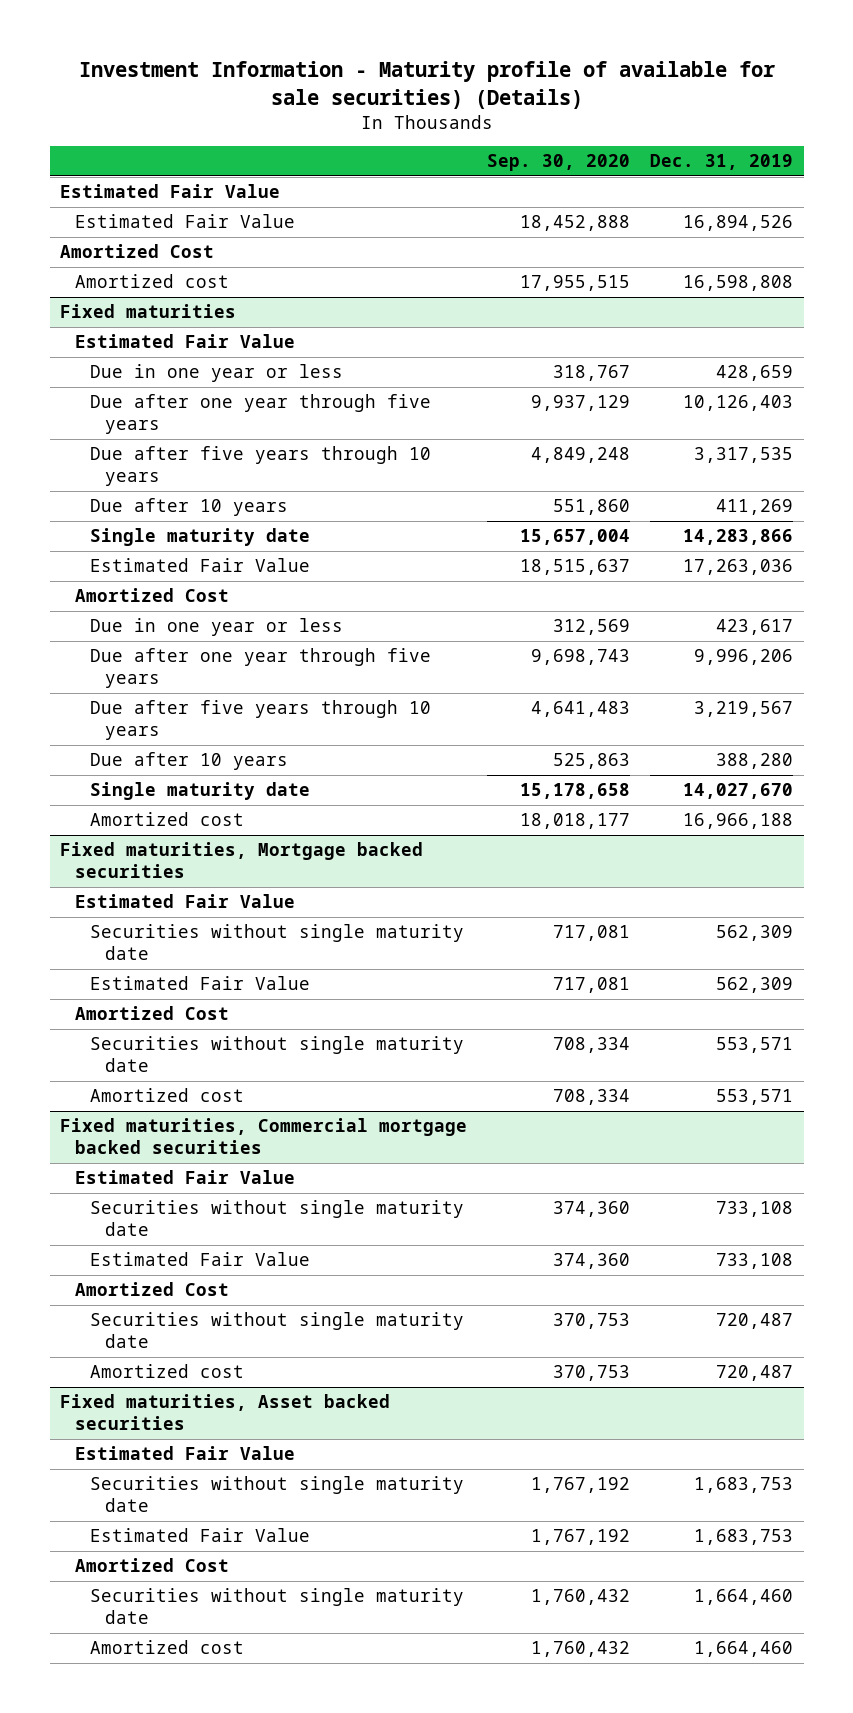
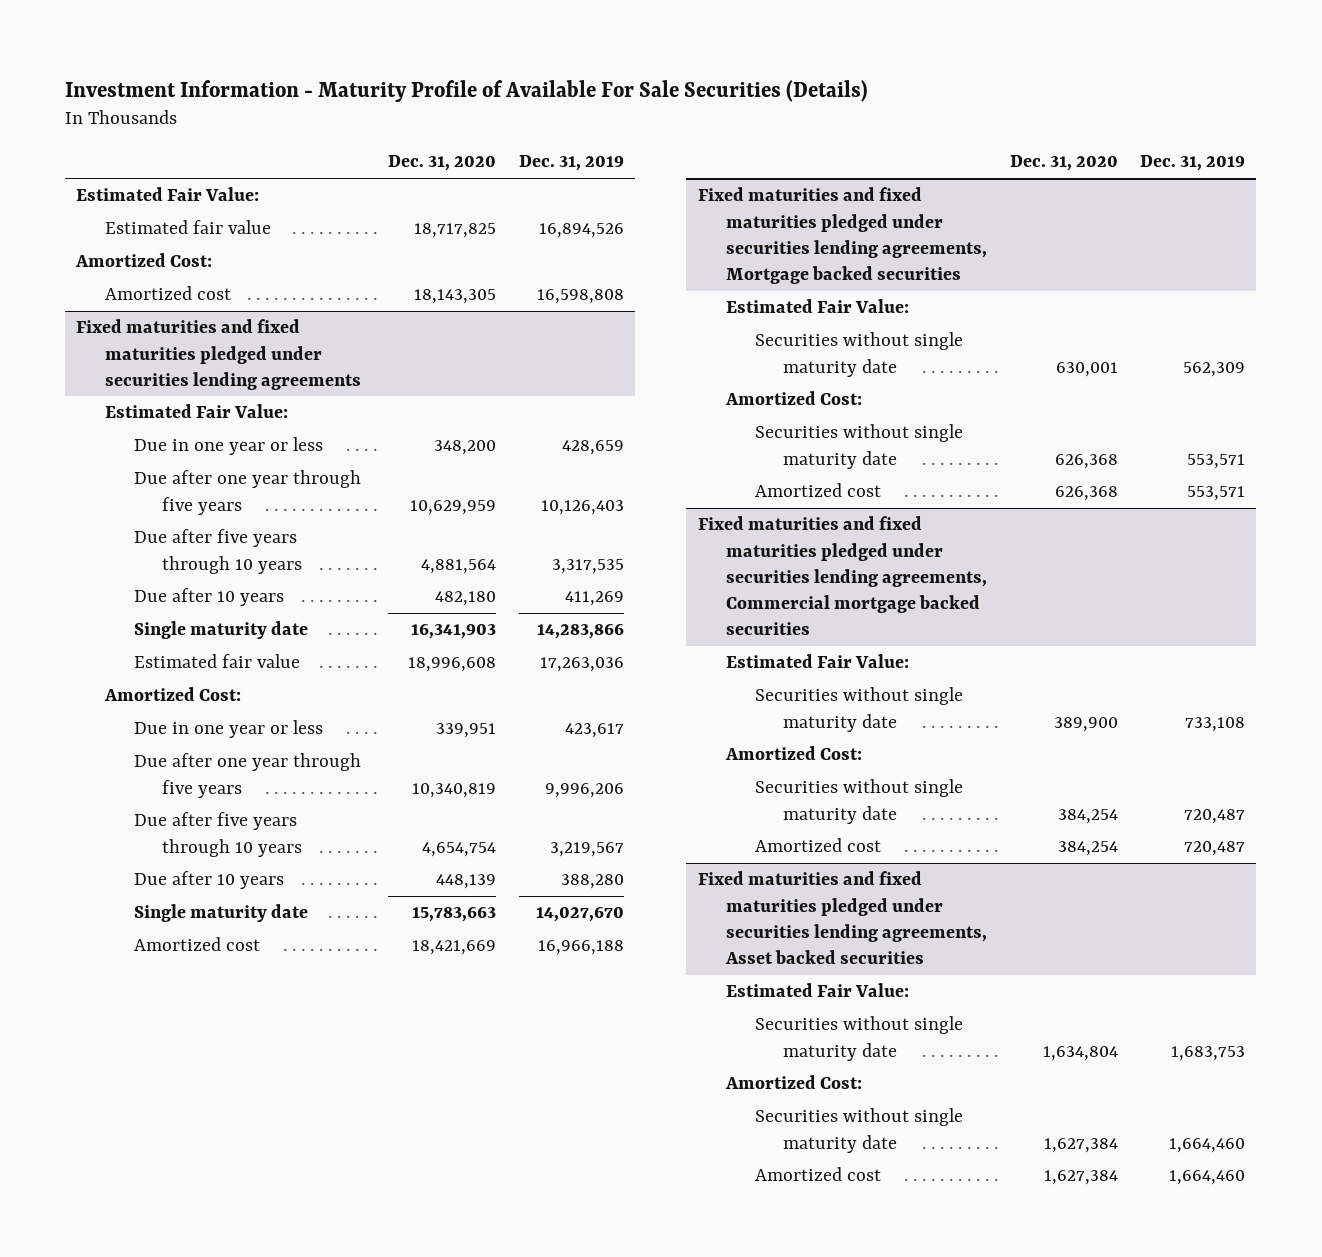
- Investment Information - Maturity profile of available for sale securities) (Details)
+ Investment Information - Maturity Profile of Available For Sale Securities (Details)
- | Sep. 30, 2020 | Dec. 31, 2019
+ | Dec. 31, 2020 | Dec. 31, 2019
- Estimated Fair Value
- Estimated Fair Value | 18,452,888 | 16,894,526
- Amortized Cost
+ Estimated Fair Value:
+ Estimated fair value | 18,717,825 | 16,894,526
+ Amortized Cost:
- Fixed maturities
- Estimated Fair Value
+ Fixed maturities and fixed maturities pledged under securities lending agreements
+ Estimated Fair Value:
- Estimated Fair Value | 18,515,637 | 17,263,036
- Amortized Cost
+ Estimated fair value | 18,996,608 | 17,263,036
+ Amortized Cost:
- Fixed maturities, Mortgage backed securities
- Estimated Fair Value
+ Fixed maturities and fixed maturities pledged under securities lending agreements, Mortgage backed securities
+ Estimated Fair Value:
- Estimated Fair Value | 717,081 | 562,309
- Amortized Cost
+ Amortized Cost:
- Fixed maturities, Commercial mortgage backed securities
- Estimated Fair Value
+ Fixed maturities and fixed maturities pledged under securities lending agreements, Commercial mortgage backed securities
+ Estimated Fair Value:
- Estimated Fair Value | 374,360 | 733,108
- Amortized Cost
+ Amortized Cost:
- Fixed maturities, Asset backed securities
- Estimated Fair Value
+ Fixed maturities and fixed maturities pledged under securities lending agreements, Asset backed securities
+ Estimated Fair Value:
- Estimated Fair Value | 1,767,192 | 1,683,753
- Amortized Cost
+ Amortized Cost:

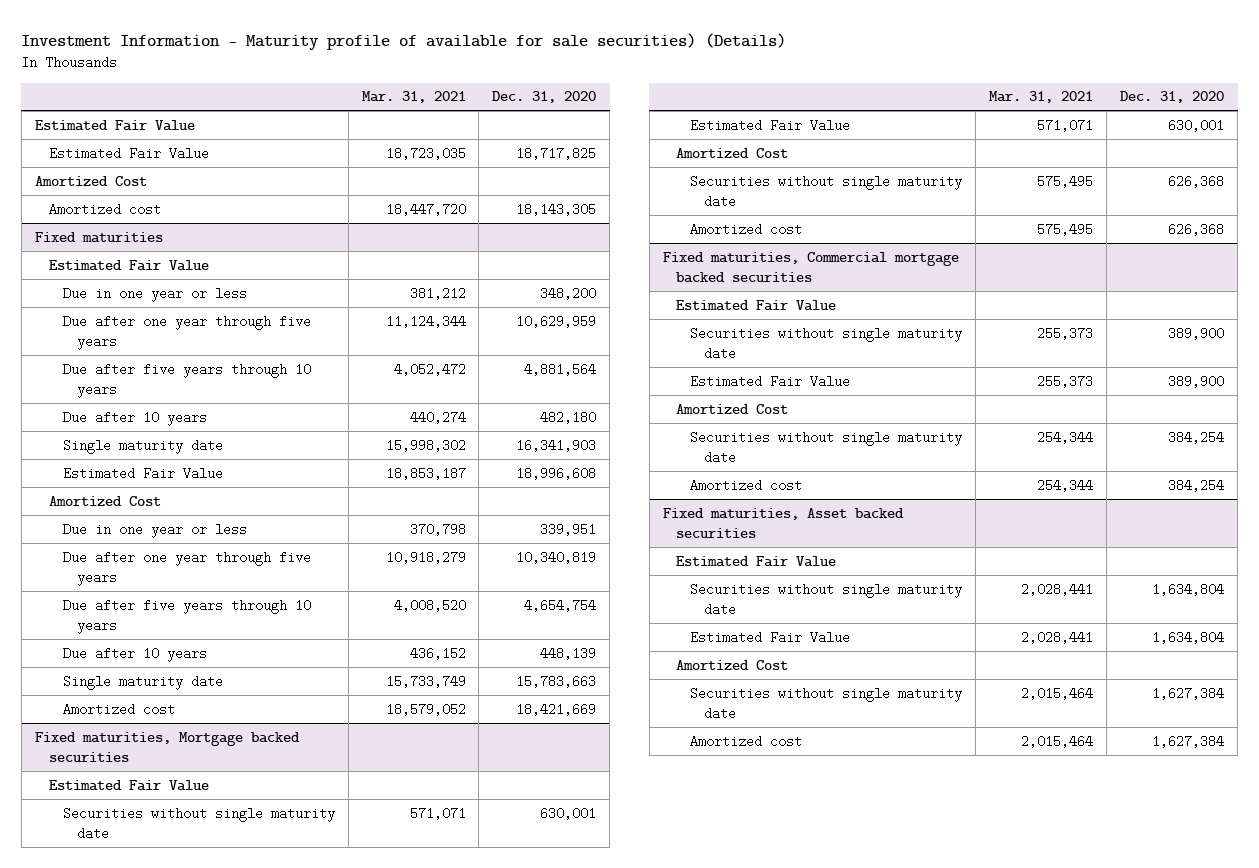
- Investment Information - Maturity Profile of Available For Sale Securities (Details)
+ Investment Information - Maturity profile of available for sale securities) (Details)
- | Dec. 31, 2020 | Dec. 31, 2019
+ | Mar. 31, 2021 | Dec. 31, 2020
- Estimated Fair Value:
- Estimated fair value | 18,717,825 | 16,894,526
- Amortized Cost:
+ Estimated Fair Value
+ Estimated Fair Value | 18,723,035 | 18,717,825
+ Amortized Cost
- Fixed maturities and fixed maturities pledged under securities lending agreements
- Estimated Fair Value:
+ Fixed maturities
+ Estimated Fair Value
- Estimated fair value | 18,996,608 | 17,263,036
- Amortized Cost:
+ Estimated Fair Value | 18,853,187 | 18,996,608
+ Amortized Cost
- Fixed maturities and fixed maturities pledged under securities lending agreements, Mortgage backed securities
- Estimated Fair Value:
+ Fixed maturities, Mortgage backed securities
+ Estimated Fair Value
- Amortized Cost:
+ Estimated Fair Value | 571,071 | 630,001
+ Amortized Cost
- Fixed maturities and fixed maturities pledged under securities lending agreements, Commercial mortgage backed securities
- Estimated Fair Value:
+ Fixed maturities, Commercial mortgage backed securities
+ Estimated Fair Value
- Amortized Cost:
+ Estimated Fair Value | 255,373 | 389,900
+ Amortized Cost
- Fixed maturities and fixed maturities pledged under securities lending agreements, Asset backed securities
- Estimated Fair Value:
+ Fixed maturities, Asset backed securities
+ Estimated Fair Value
- Amortized Cost:
+ Estimated Fair Value | 2,028,441 | 1,634,804
+ Amortized Cost

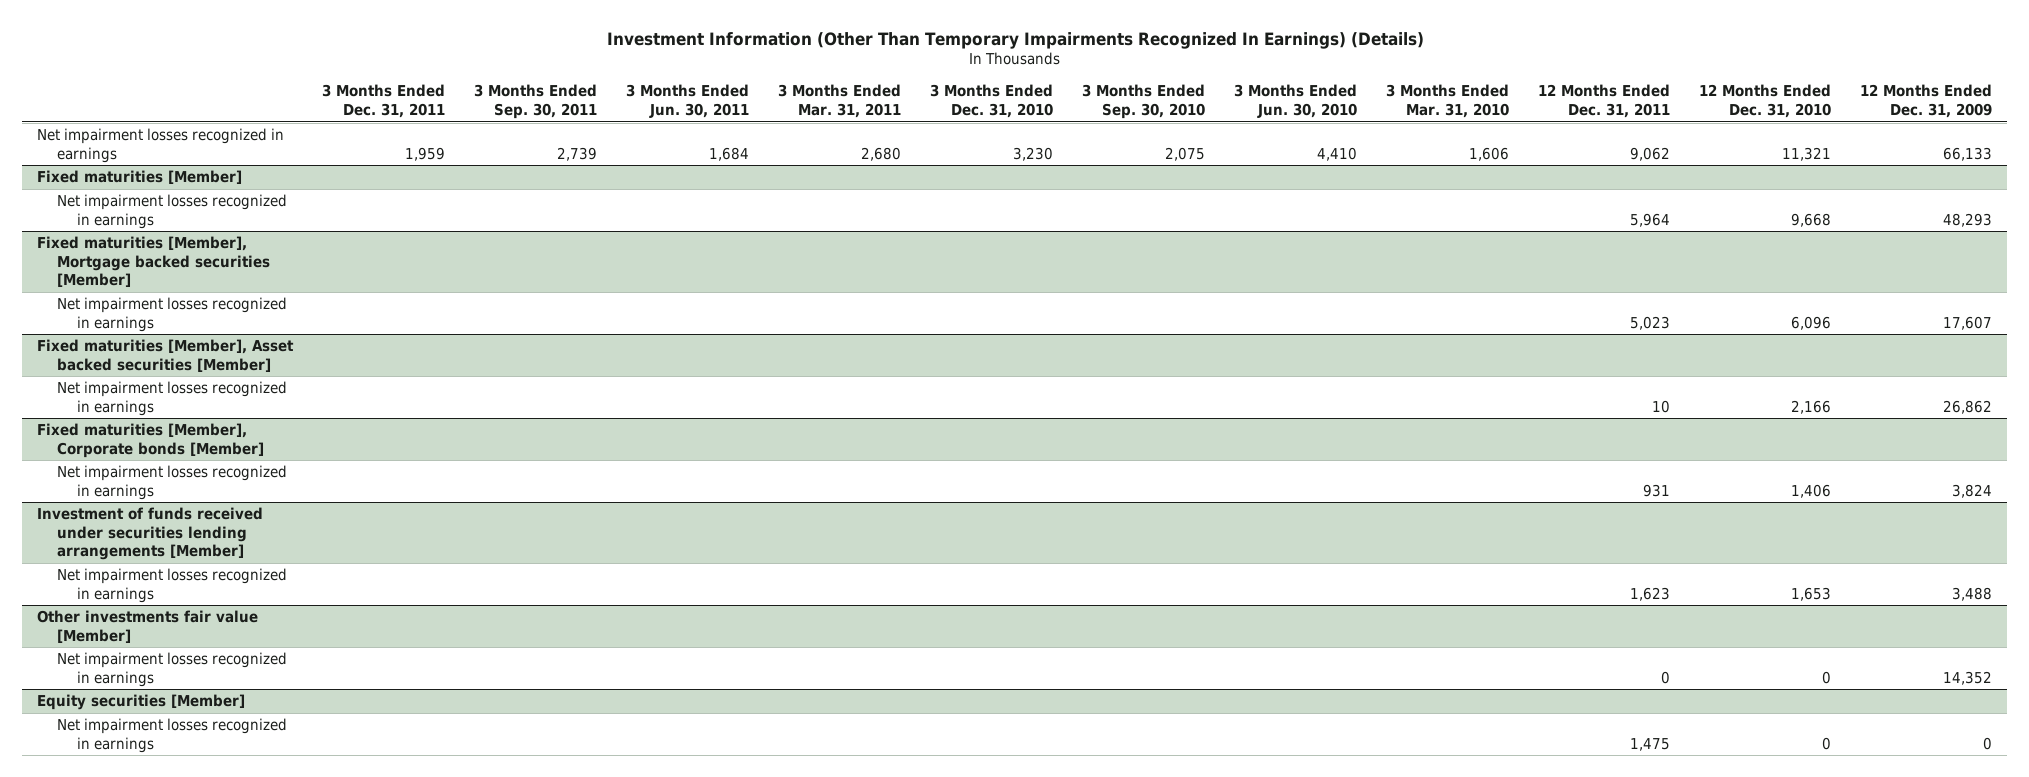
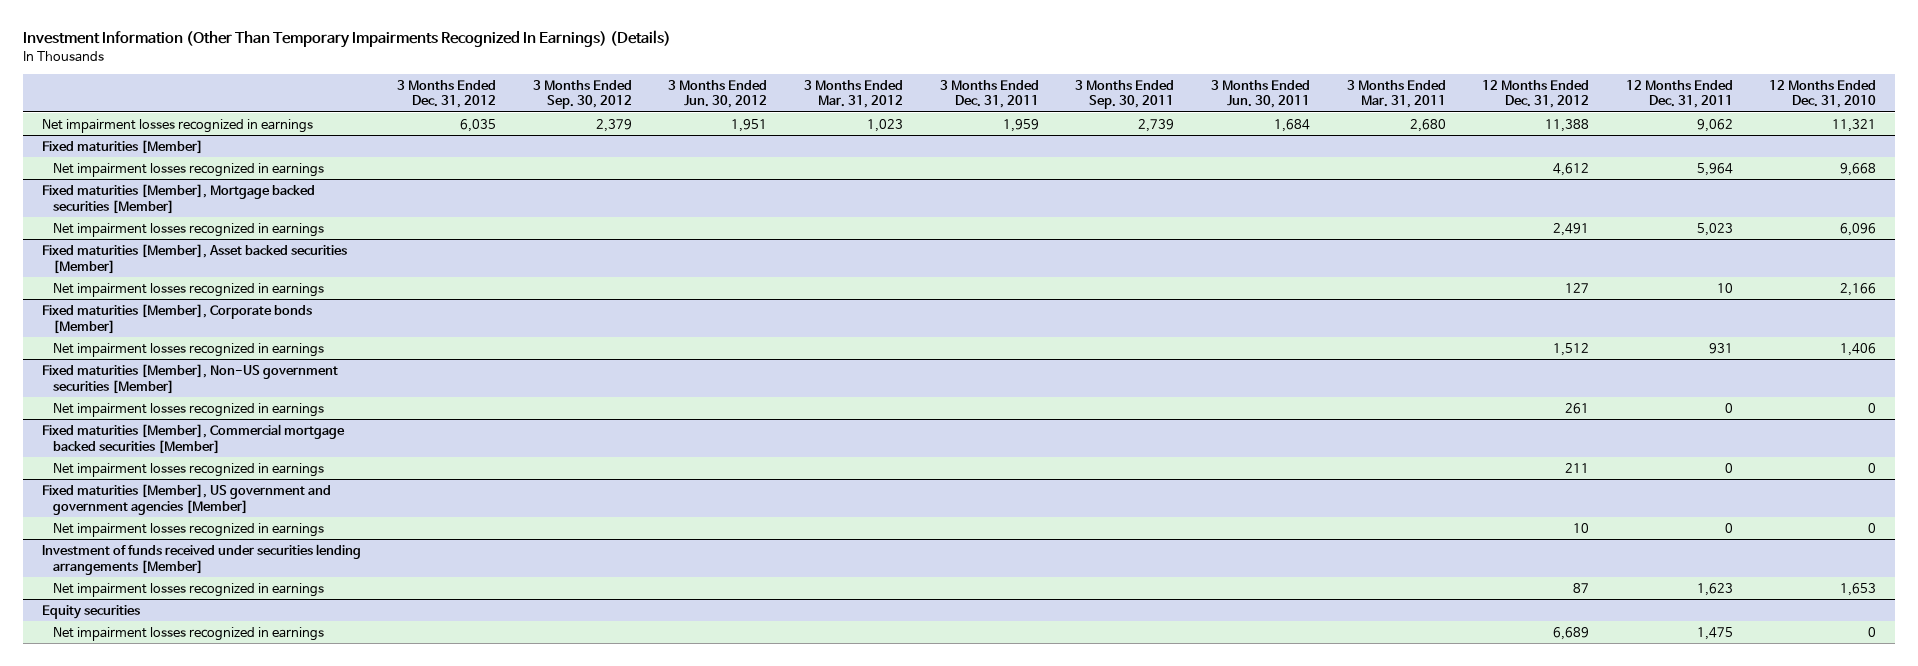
- | 3 Months Ended Dec. 31, 2011 | 3 Months Ended Sep. 30, 2011 | 3 Months Ended Jun. 30, 2011 | 3 Months Ended Mar. 31, 2011 | 3 Months Ended Dec. 31, 2010 | 3 Months Ended Sep. 30, 2010 | 3 Months Ended Jun. 30, 2010 | 3 Months Ended Mar. 31, 2010 | 12 Months Ended Dec. 31, 2011 | 12 Months Ended Dec. 31, 2010 | 12 Months Ended Dec. 31, 2009
+ | 3 Months Ended Dec. 31, 2012 | 3 Months Ended Sep. 30, 2012 | 3 Months Ended Jun. 30, 2012 | 3 Months Ended Mar. 31, 2012 | 3 Months Ended Dec. 31, 2011 | 3 Months Ended Sep. 30, 2011 | 3 Months Ended Jun. 30, 2011 | 3 Months Ended Mar. 31, 2011 | 12 Months Ended Dec. 31, 2012 | 12 Months Ended Dec. 31, 2011 | 12 Months Ended Dec. 31, 2010
+ Fixed maturities [Member], Non-US government securities [Member]
+ Net impairment losses recognized in earnings | | | | | | | | | 261 | 0 | 0
+ Fixed maturities [Member], Commercial mortgage backed securities [Member]
+ Net impairment losses recognized in earnings | | | | | | | | | 211 | 0 | 0
+ Fixed maturities [Member], US government and government agencies [Member]
+ Net impairment losses recognized in earnings | | | | | | | | | 10 | 0 | 0
- Other investments fair value [Member]
- Net impairment losses recognized in earnings | | | | | | | | | 0 | 0 | 14,352
- Equity securities [Member]
+ Equity securities

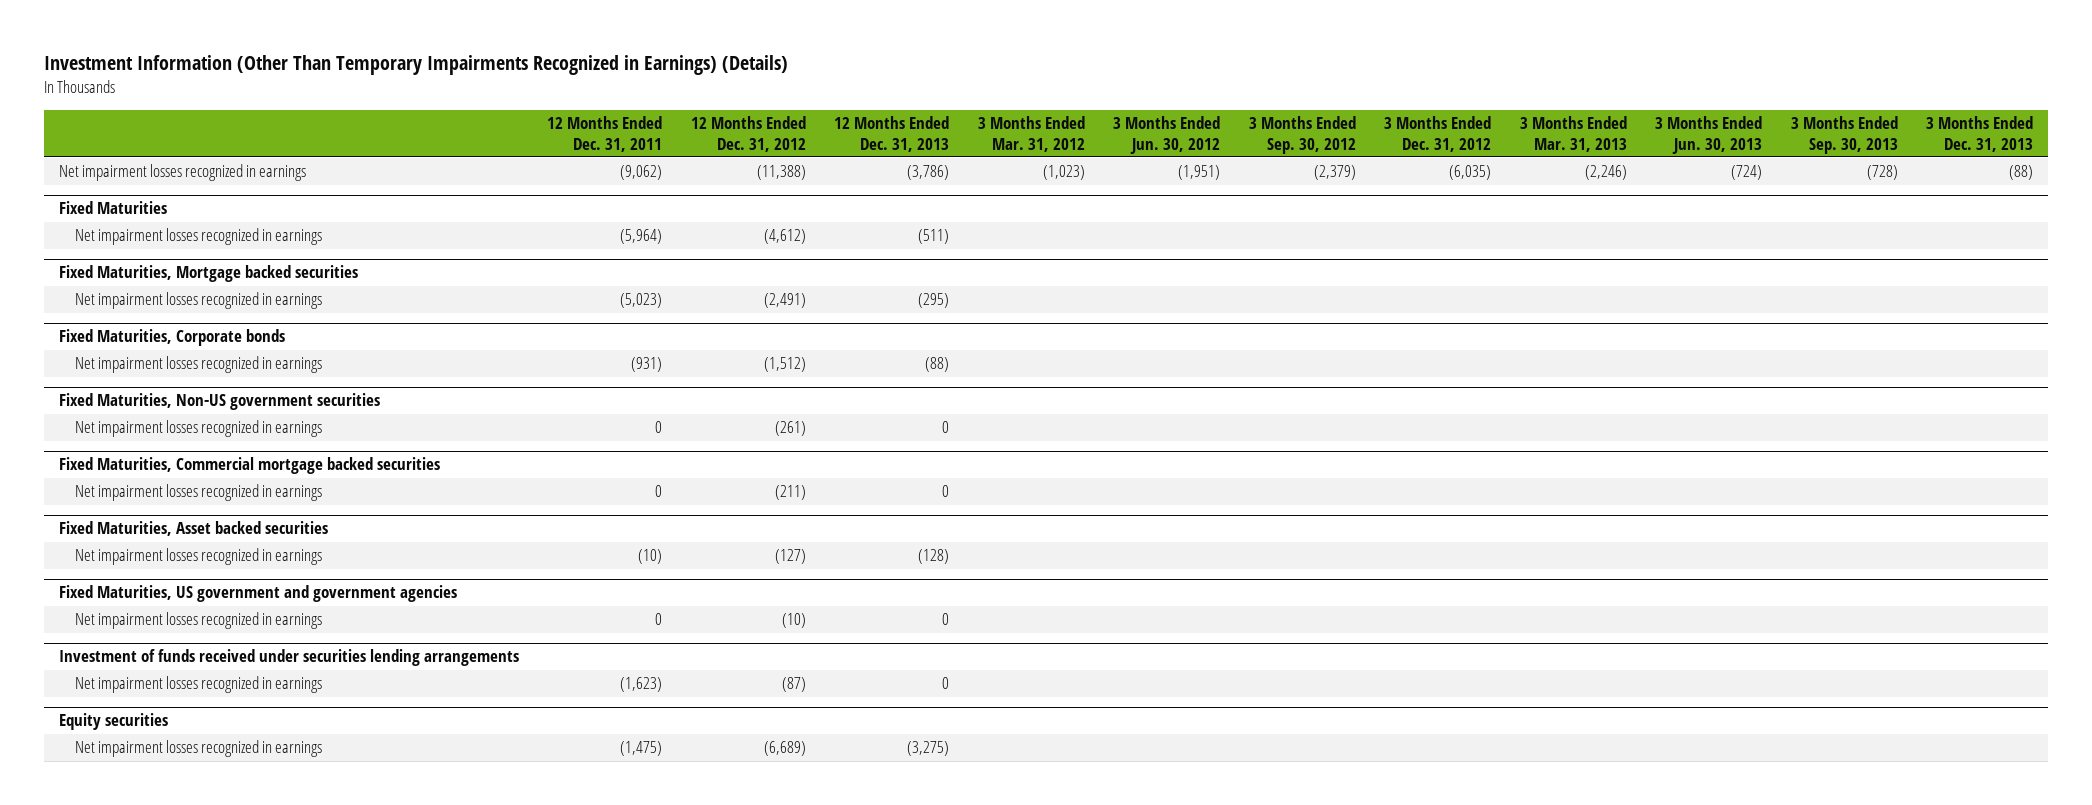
- Investment Information (Other Than Temporary Impairments Recognized In Earnings) (Details)
+ Investment Information (Other Than Temporary Impairments Recognized in Earnings) (Details)
- | 3 Months Ended Dec. 31, 2012 | 3 Months Ended Sep. 30, 2012 | 3 Months Ended Jun. 30, 2012 | 3 Months Ended Mar. 31, 2012 | 3 Months Ended Dec. 31, 2011 | 3 Months Ended Sep. 30, 2011 | 3 Months Ended Jun. 30, 2011 | 3 Months Ended Mar. 31, 2011 | 12 Months Ended Dec. 31, 2012 | 12 Months Ended Dec. 31, 2011 | 12 Months Ended Dec. 31, 2010
+ | 12 Months Ended Dec. 31, 2011 | 12 Months Ended Dec. 31, 2012 | 12 Months Ended Dec. 31, 2013 | 3 Months Ended Mar. 31, 2012 | 3 Months Ended Jun. 30, 2012 | 3 Months Ended Sep. 30, 2012 | 3 Months Ended Dec. 31, 2012 | 3 Months Ended Mar. 31, 2013 | 3 Months Ended Jun. 30, 2013 | 3 Months Ended Sep. 30, 2013 | 3 Months Ended Dec. 31, 2013
- Net impairment losses recognized in earnings | 6,035 | 2,379 | 1,951 | 1,023 | 1,959 | 2,739 | 1,684 | 2,680 | 11,388 | 9,062 | 11,321
- Fixed maturities [Member]
- Net impairment losses recognized in earnings | | | | | | | | | 4,612 | 5,964 | 9,668
- Fixed maturities [Member], Mortgage backed securities [Member]
- Net impairment losses recognized in earnings | | | | | | | | | 2,491 | 5,023 | 6,096
- Fixed maturities [Member], Asset backed securities [Member]
- Net impairment losses recognized in earnings | | | | | | | | | 127 | 10 | 2,166
- Fixed maturities [Member], Corporate bonds [Member]
- Net impairment losses recognized in earnings | | | | | | | | | 1,512 | 931 | 1,406
- Fixed maturities [Member], Non-US government securities [Member]
- Net impairment losses recognized in earnings | | | | | | | | | 261 | 0 | 0
- Fixed maturities [Member], Commercial mortgage backed securities [Member]
- Net impairment losses recognized in earnings | | | | | | | | | 211 | 0 | 0
- Fixed maturities [Member], US government and government agencies [Member]
- Net impairment losses recognized in earnings | | | | | | | | | 10 | 0 | 0
- Investment of funds received under securities lending arrangements [Member]
- Net impairment losses recognized in earnings | | | | | | | | | 87 | 1,623 | 1,653
+ Net impairment losses recognized in earnings | (9,062) | (11,388) | (3,786) | (1,023) | (1,951) | (2,379) | (6,035) | (2,246) | (724) | (728) | (88)
+ Fixed Maturities
+ Net impairment losses recognized in earnings | (5,964) | (4,612) | (511) | | | | | | | |
+ Fixed Maturities, Mortgage backed securities
+ Net impairment losses recognized in earnings | (5,023) | (2,491) | (295) | | | | | | | |
+ Fixed Maturities, Corporate bonds
+ Net impairment losses recognized in earnings | (931) | (1,512) | (88) | | | | | | | |
+ Fixed Maturities, Non-US government securities
+ Net impairment losses recognized in earnings | 0 | (261) | 0 | | | | | | | |
+ Fixed Maturities, Commercial mortgage backed securities
+ Net impairment losses recognized in earnings | 0 | (211) | 0 | | | | | | | |
+ Fixed Maturities, Asset backed securities
+ Net impairment losses recognized in earnings | (10) | (127) | (128) | | | | | | | |
+ Fixed Maturities, US government and government agencies
+ Net impairment losses recognized in earnings | 0 | (10) | 0 | | | | | | | |
+ Investment of funds received under securities lending arrangements
+ Net impairment losses recognized in earnings | (1,623) | (87) | 0 | | | | | | | |
@ Equity securities
- Net impairment losses recognized in earnings | | | | | | | | | 6,689 | 1,475 | 0
+ Net impairment losses recognized in earnings | (1,475) | (6,689) | (3,275) | | | | | | | |

